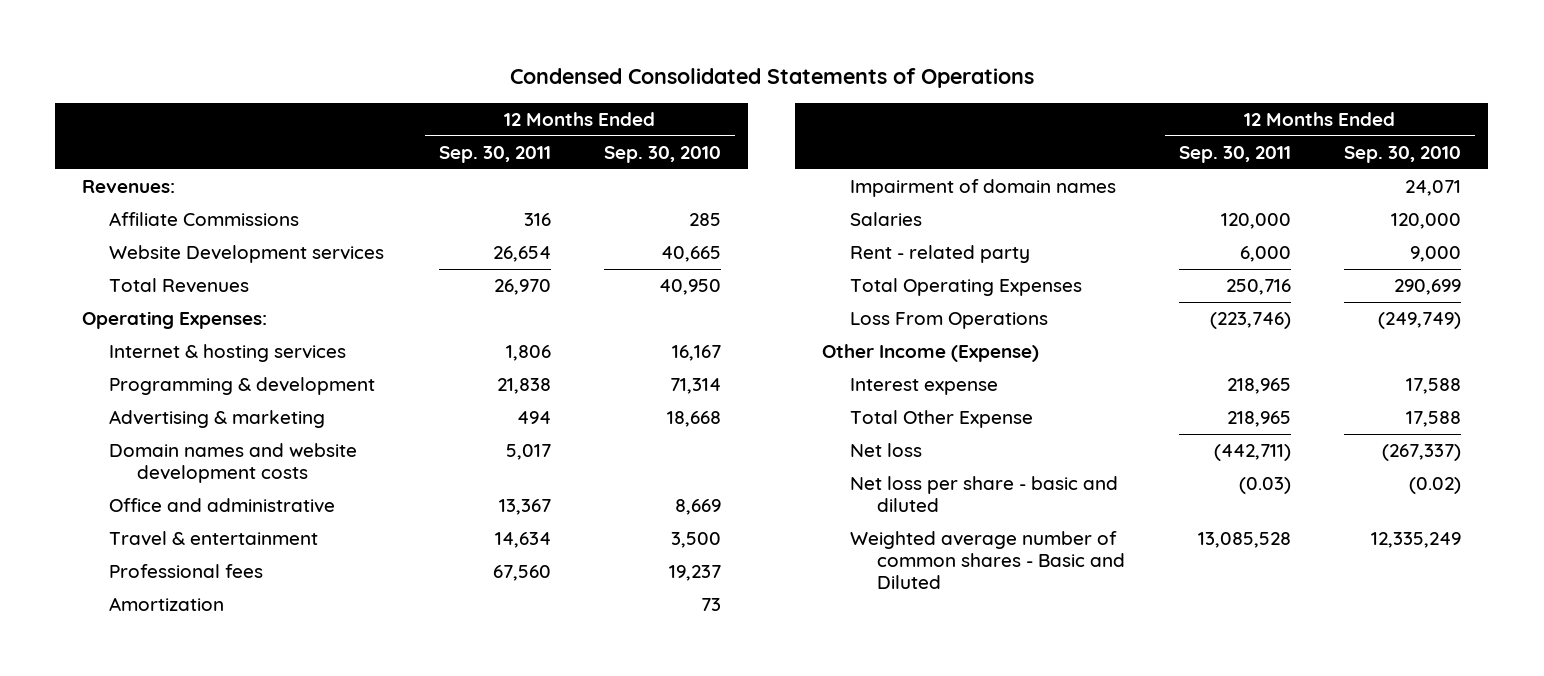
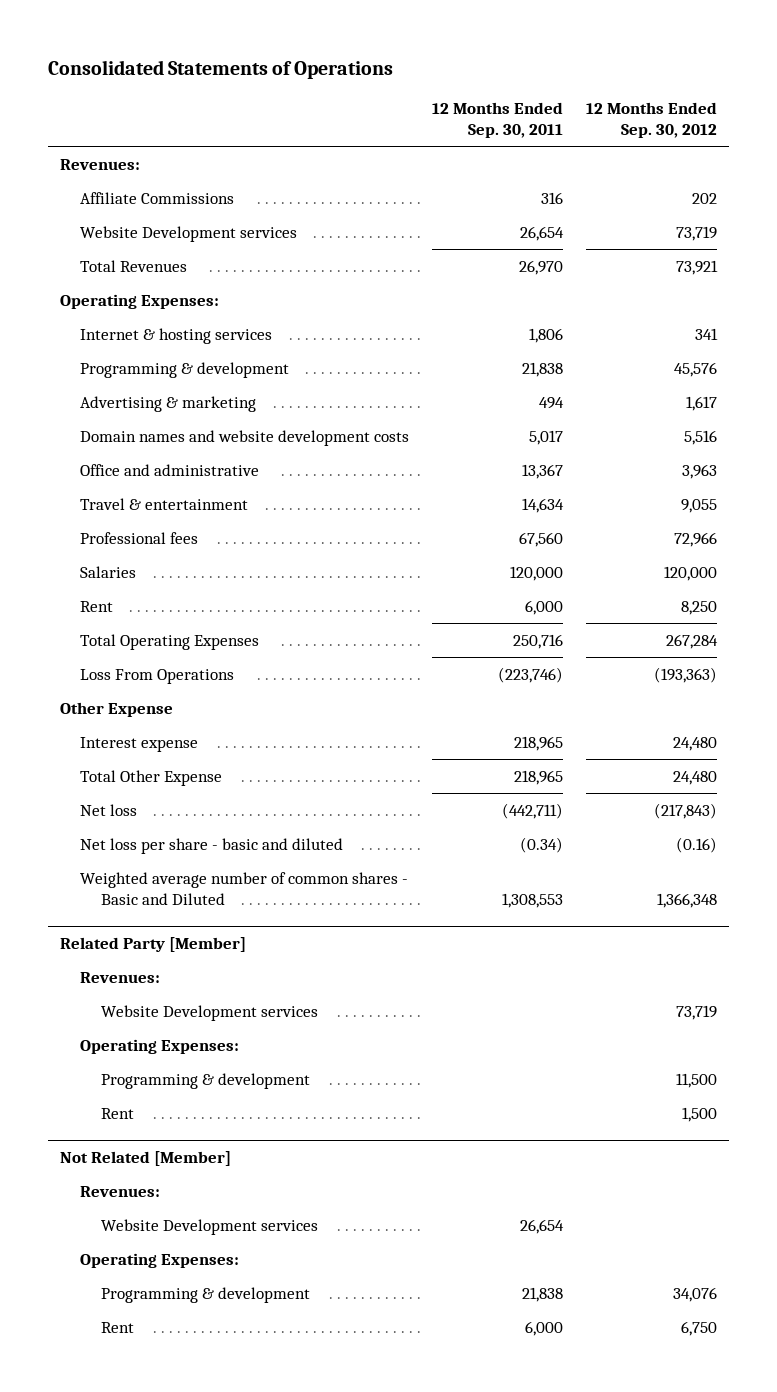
- Condensed Consolidated Statements of Operations
+ Consolidated Statements of Operations
- | 12 Months Ended Sep. 30, 2011 | 12 Months Ended Sep. 30, 2010
+ | 12 Months Ended Sep. 30, 2011 | 12 Months Ended Sep. 30, 2012
- Amortization | | 73
- Impairment of domain names | | 24,071
- Rent - related party | 6,000 | 9,000
+ Rent | 6,000 | 8,250
- Other Income (Expense)
+ Other Expense
- Net loss per share - basic and diluted | (0.03) | (0.02)
- Weighted average number of common shares - Basic and Diluted | 13,085,528 | 12,335,249
+ Net loss per share - basic and diluted | (0.34) | (0.16)
+ Weighted average number of common shares - Basic and Diluted | 1,308,553 | 1,366,348
+ Related Party [Member]
+ Revenues:
+ Website Development services | | 73,719
+ Operating Expenses:
+ Programming & development | | 11,500
+ Rent | | 1,500
+ Not Related [Member]
+ Revenues:
+ Website Development services | 26,654 |
+ Operating Expenses:
+ Programming & development | 21,838 | 34,076
+ Rent | 6,000 | 6,750

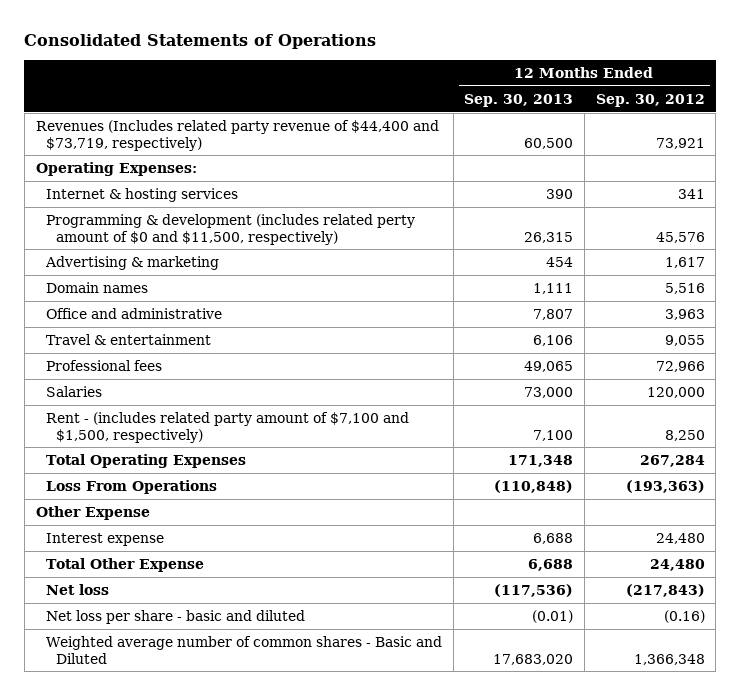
- | 12 Months Ended Sep. 30, 2011 | 12 Months Ended Sep. 30, 2012
+ | 12 Months Ended Sep. 30, 2013 | 12 Months Ended Sep. 30, 2012
- Revenues:
- Affiliate Commissions | 316 | 202
- Website Development services | 26,654 | 73,719
- Total Revenues | 26,970 | 73,921
+ Revenues (Includes related party revenue of $44,400 and $73,719, respectively) | 60,500 | 73,921
- Programming & development | 21,838 | 45,576
+ Programming & development (includes related perty amount of $0 and $11,500, respectively) | 26,315 | 45,576
- Domain names and website development costs | 5,017 | 5,516
+ Domain names | 1,111 | 5,516
- Rent | 6,000 | 8,250
+ Rent - (includes related party amount of $7,100 and $1,500, respectively) | 7,100 | 8,250
- Related Party [Member]
- Revenues:
- Website Development services | | 73,719
- Operating Expenses:
- Programming & development | | 11,500
- Rent | | 1,500
- Not Related [Member]
- Revenues:
- Website Development services | 26,654 |
- Operating Expenses:
- Programming & development | 21,838 | 34,076
- Rent | 6,000 | 6,750

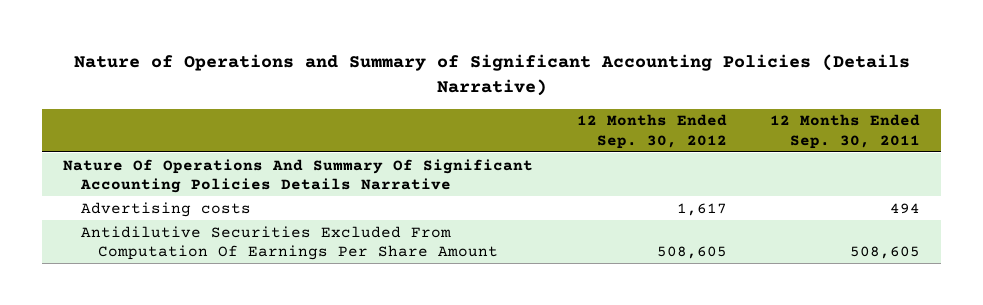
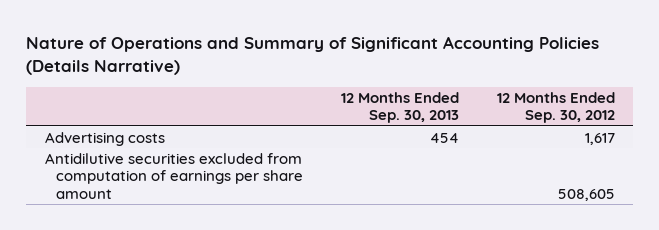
- | 12 Months Ended Sep. 30, 2012 | 12 Months Ended Sep. 30, 2011
+ | 12 Months Ended Sep. 30, 2013 | 12 Months Ended Sep. 30, 2012
- Nature Of Operations And Summary Of Significant Accounting Policies Details Narrative
- Antidilutive Securities Excluded From Computation Of Earnings Per Share Amount | 508,605 | 508,605
+ Antidilutive securities excluded from computation of earnings per share amount | | 508,605

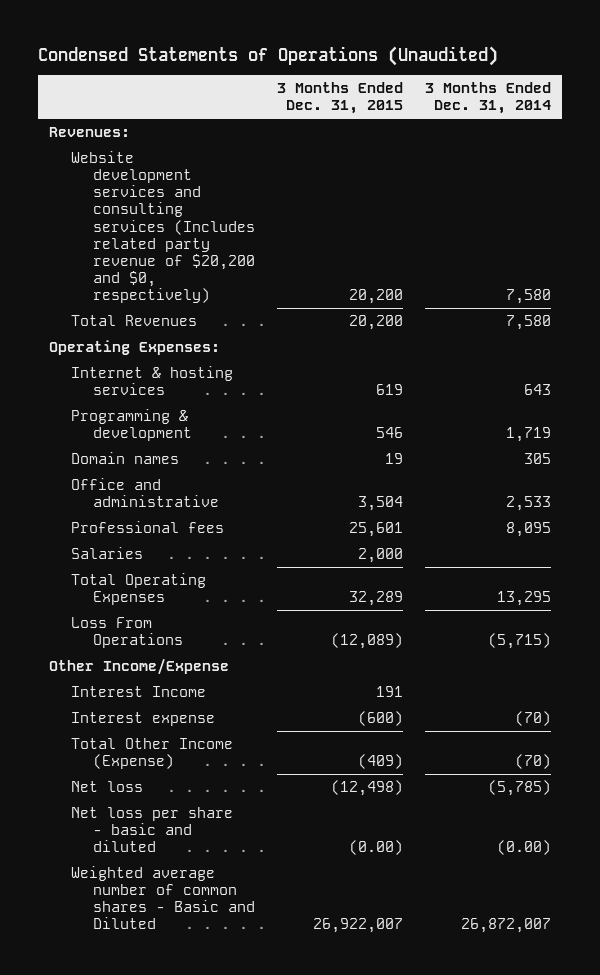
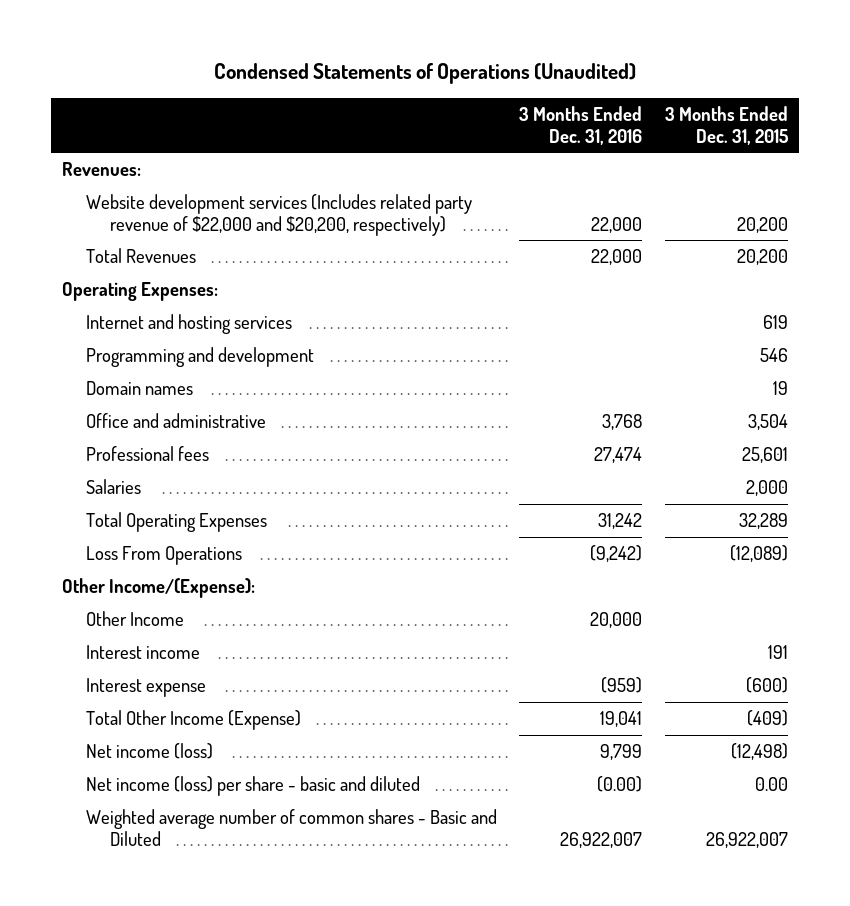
- | 3 Months Ended Dec. 31, 2015 | 3 Months Ended Dec. 31, 2014
+ | 3 Months Ended Dec. 31, 2016 | 3 Months Ended Dec. 31, 2015
- Website development services and consulting services (Includes related party revenue of $20,200 and $0, respectively) | 20,200 | 7,580
+ Website development services (Includes related party revenue of $22,000 and $20,200, respectively) | 22,000 | 20,200
- Internet & hosting services | 619 | 643
- Programming & development | 546 | 1,719
+ Internet and hosting services | | 619
+ Programming and development | | 546
- Other Income/Expense
- Interest Income | 191 |
+ Other Income/(Expense):
+ Other Income | 20,000 |
+ Interest income | | 191
- Net loss | (12,498) | (5,785)
- Net loss per share - basic and diluted | (0.00) | (0.00)
+ Net income (loss) | 9,799 | (12,498)
+ Net income (loss) per share - basic and diluted | (0.00) | 0.00

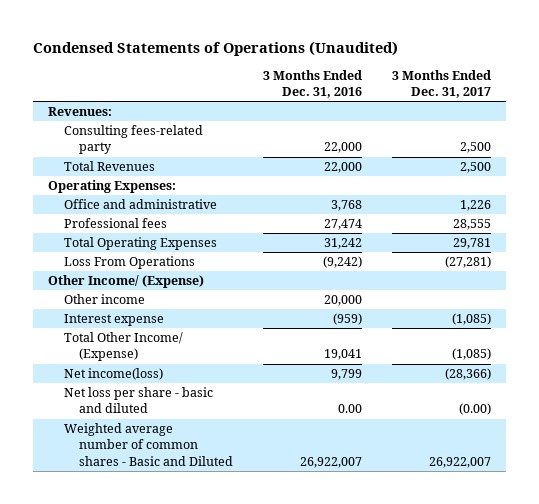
- | 3 Months Ended Dec. 31, 2016 | 3 Months Ended Dec. 31, 2015
+ | 3 Months Ended Dec. 31, 2016 | 3 Months Ended Dec. 31, 2017
- Website development services (Includes related party revenue of $22,000 and $20,200, respectively) | 22,000 | 20,200
+ Consulting fees-related party | 22,000 | 2,500
- Internet and hosting services | | 619
- Programming and development | | 546
- Domain names | | 19
- Salaries | | 2,000
- Other Income/(Expense):
- Other Income | 20,000 |
- Interest income | | 191
+ Other Income/ (Expense)
+ Other income | 20,000 |
- Total Other Income (Expense) | 19,041 | (409)
- Net income (loss) | 9,799 | (12,498)
- Net income (loss) per share - basic and diluted | (0.00) | 0.00
+ Total Other Income/ (Expense) | 19,041 | (1,085)
+ Net income(loss) | 9,799 | (28,366)
+ Net loss per share - basic and diluted | 0.00 | (0.00)

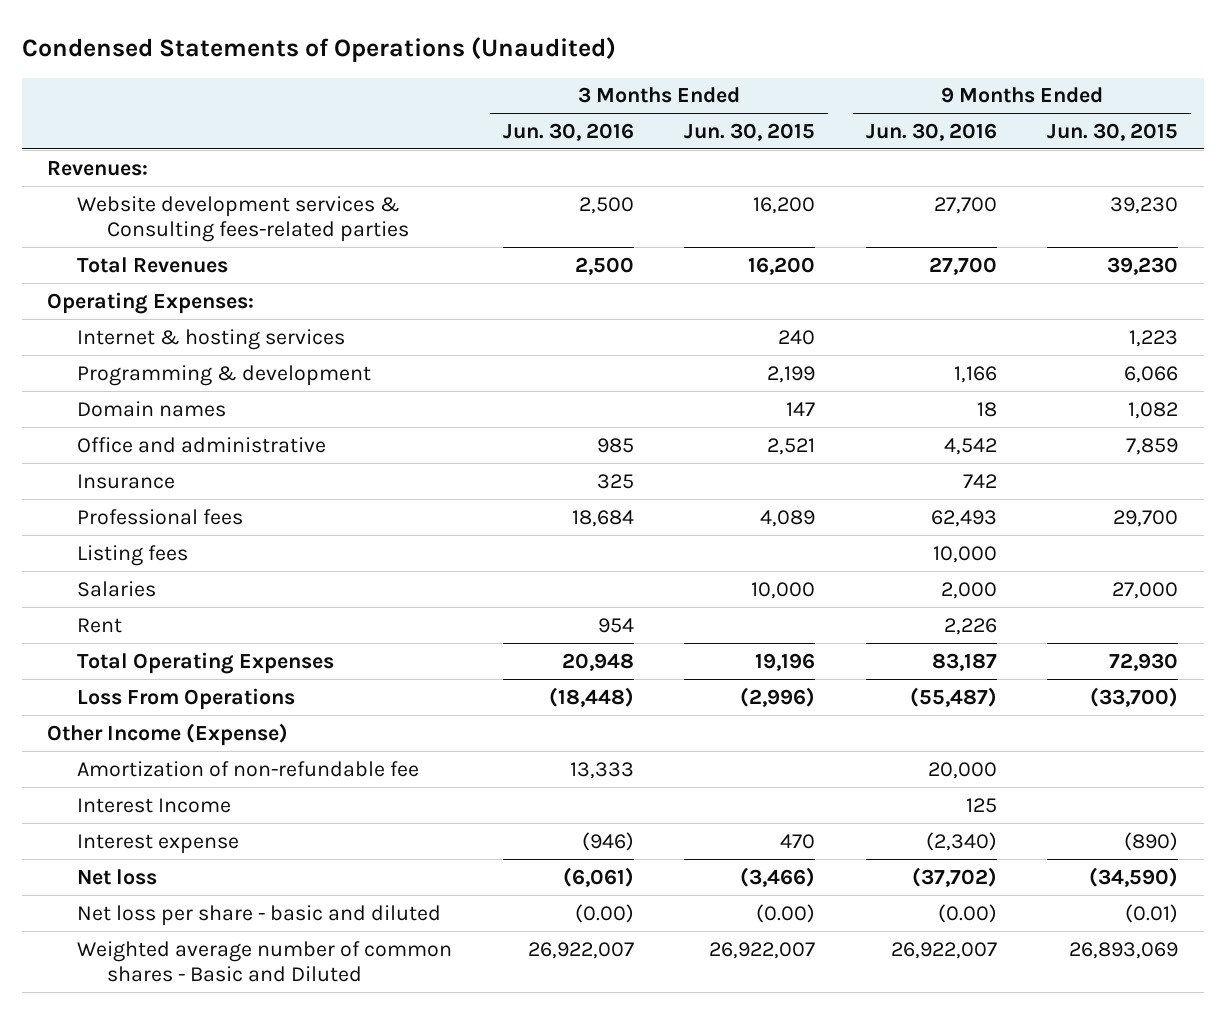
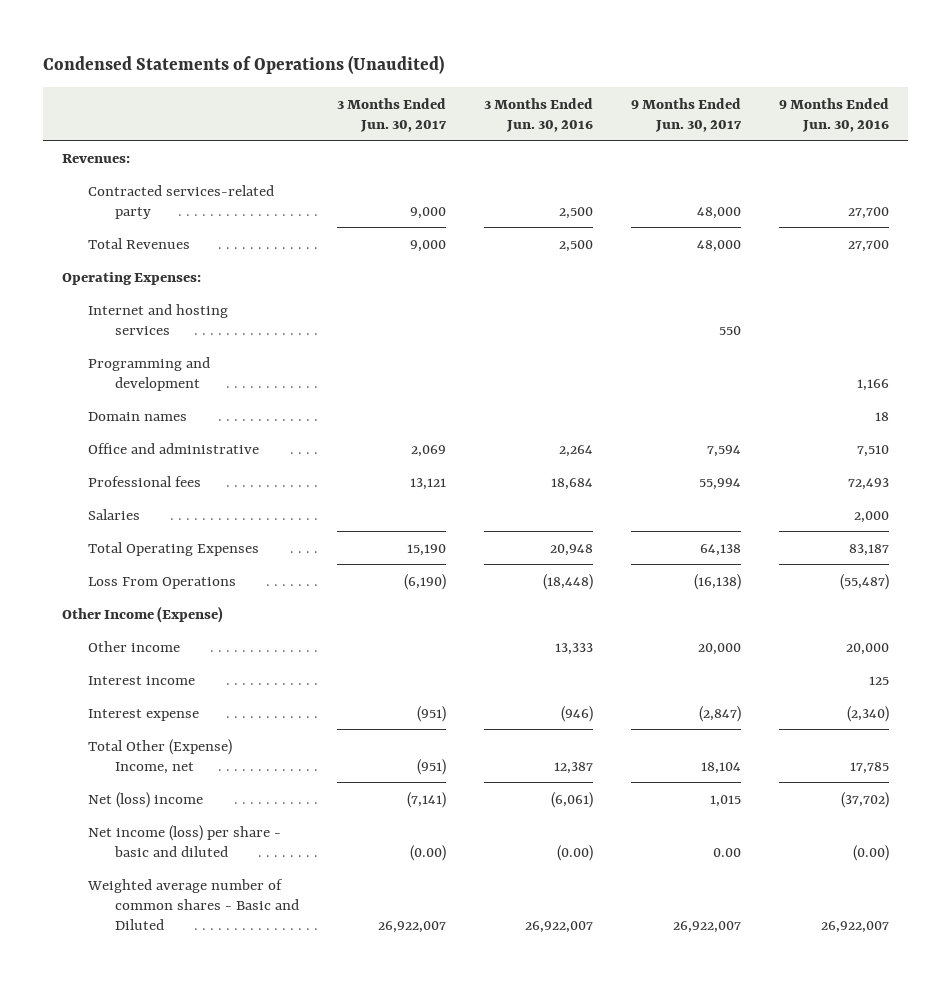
- | 3 Months Ended Jun. 30, 2016 | 3 Months Ended Jun. 30, 2015 | 9 Months Ended Jun. 30, 2016 | 9 Months Ended Jun. 30, 2015
+ | 3 Months Ended Jun. 30, 2017 | 3 Months Ended Jun. 30, 2016 | 9 Months Ended Jun. 30, 2017 | 9 Months Ended Jun. 30, 2016
- Website development services & Consulting fees-related parties | 2,500 | 16,200 | 27,700 | 39,230
+ Contracted services-related party | 9,000 | 2,500 | 48,000 | 27,700
- Internet & hosting services | | 240 | | 1,223
- Programming & development | | 2,199 | 1,166 | 6,066
+ Internet and hosting services | | | 550 |
+ Programming and development | | | | 1,166
- Office and administrative | 985 | 2,521 | 4,542 | 7,859
- Insurance | 325 | | 742 |
- Professional fees | 18,684 | 4,089 | 62,493 | 29,700
- Listing fees | | | 10,000 |
+ Office and administrative | 2,069 | 2,264 | 7,594 | 7,510
+ Professional fees | 13,121 | 18,684 | 55,994 | 72,493
- Rent | 954 | | 2,226 |
- Amortization of non-refundable fee | 13,333 | | 20,000 |
- Interest Income | | | 125 |
+ Other income | | 13,333 | 20,000 | 20,000
+ Interest income | | | | 125
- Net loss | (6,061) | (3,466) | (37,702) | (34,590)
- Net loss per share - basic and diluted | (0.00) | (0.00) | (0.00) | (0.01)
+ Total Other (Expense) Income, net | (951) | 12,387 | 18,104 | 17,785
+ Net (loss) income | (7,141) | (6,061) | 1,015 | (37,702)
+ Net income (loss) per share - basic and diluted | (0.00) | (0.00) | 0.00 | (0.00)

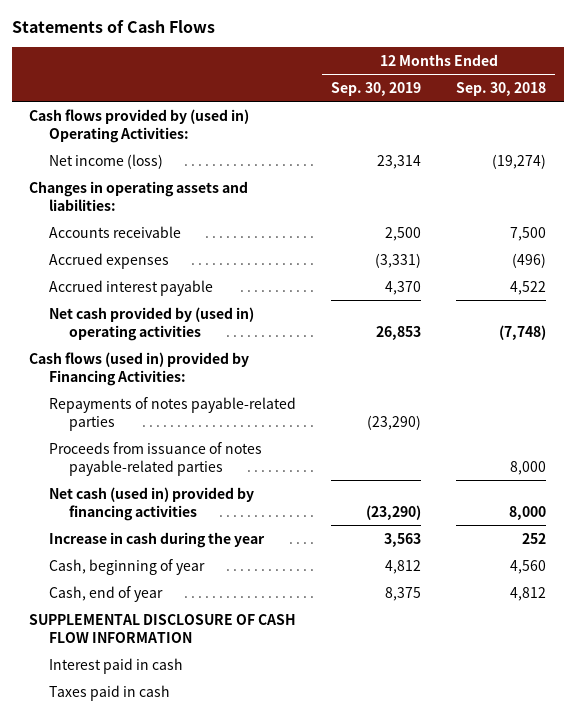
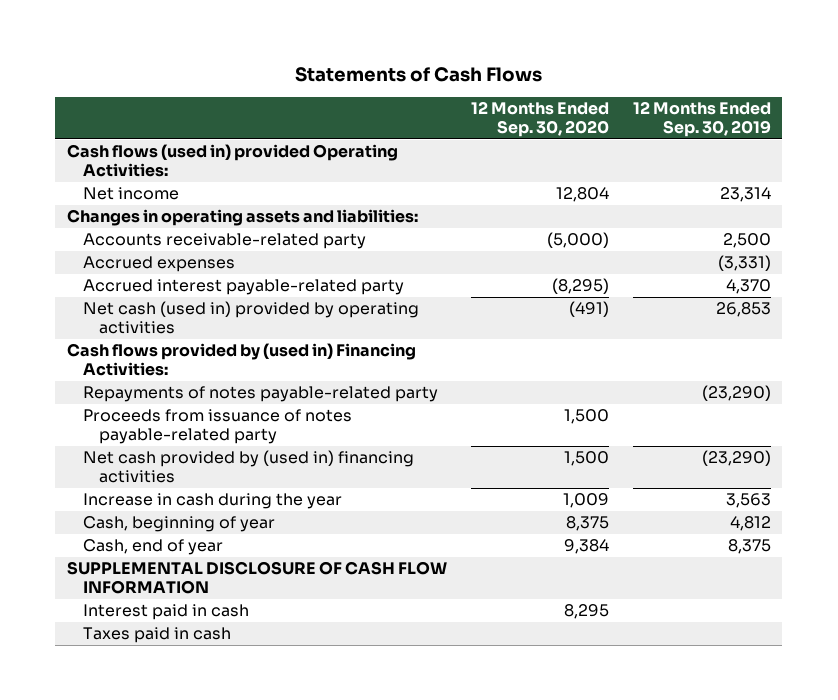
- | 12 Months Ended Sep. 30, 2019 | 12 Months Ended Sep. 30, 2018
+ | 12 Months Ended Sep. 30, 2020 | 12 Months Ended Sep. 30, 2019
- Cash flows provided by (used in) Operating Activities:
- Net income (loss) | 23,314 | (19,274)
+ Cash flows (used in) provided Operating Activities:
+ Net income | 12,804 | 23,314
- Accounts receivable | 2,500 | 7,500
+ Accounts receivable-related party | (5,000) | 2,500
- Accrued interest payable | 4,370 | 4,522
- Net cash provided by (used in) operating activities | 26,853 | (7,748)
- Cash flows (used in) provided by Financing Activities:
- Repayments of notes payable-related parties | (23,290) |
- Proceeds from issuance of notes payable-related parties | | 8,000
- Net cash (used in) provided by financing activities | (23,290) | 8,000
+ Accrued interest payable-related party | (8,295) | 4,370
+ Net cash (used in) provided by operating activities | (491) | 26,853
+ Cash flows provided by (used in) Financing Activities:
+ Repayments of notes payable-related party | | (23,290)
+ Proceeds from issuance of notes payable-related party | 1,500 |
+ Net cash provided by (used in) financing activities | 1,500 | (23,290)

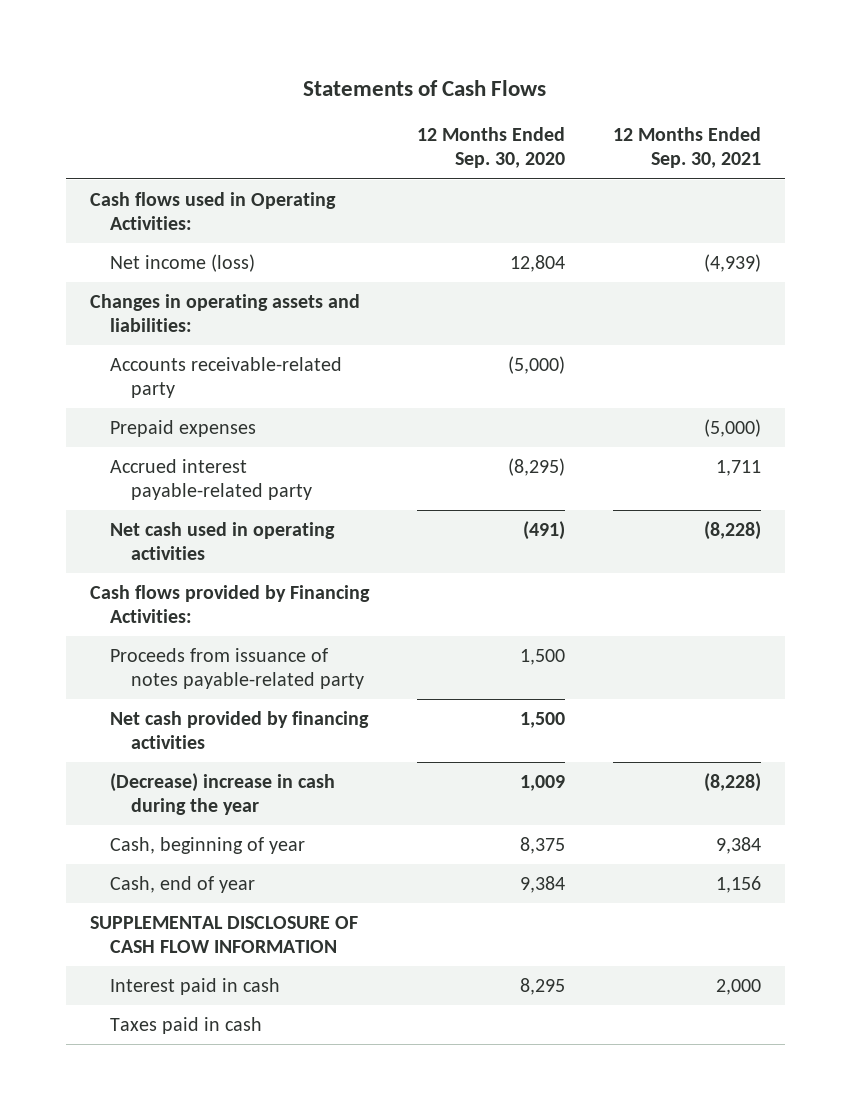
- | 12 Months Ended Sep. 30, 2020 | 12 Months Ended Sep. 30, 2019
+ | 12 Months Ended Sep. 30, 2020 | 12 Months Ended Sep. 30, 2021
- Cash flows (used in) provided Operating Activities:
- Net income | 12,804 | 23,314
+ Cash flows used in Operating Activities:
+ Net income (loss) | 12,804 | (4,939)
- Accrued expenses | | (3,331)
+ Prepaid expenses | | (5,000)
- Net cash (used in) provided by operating activities | (491) | 26,853
- Cash flows provided by (used in) Financing Activities:
- Repayments of notes payable-related party | | (23,290)
+ Net cash used in operating activities | (491) | (8,228)
+ Cash flows provided by Financing Activities:
- Net cash provided by (used in) financing activities | 1,500 | (23,290)
- Increase in cash during the year | 1,009 | 3,563
+ Net cash provided by financing activities | 1,500 |
+ (Decrease) increase in cash during the year | 1,009 | (8,228)

